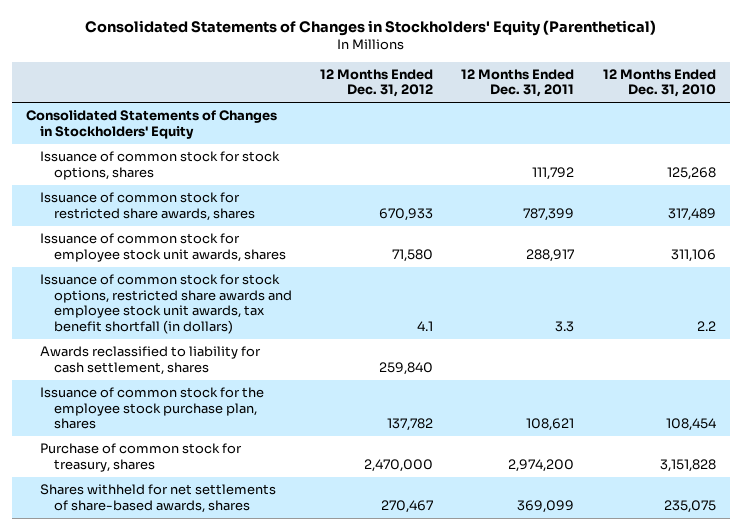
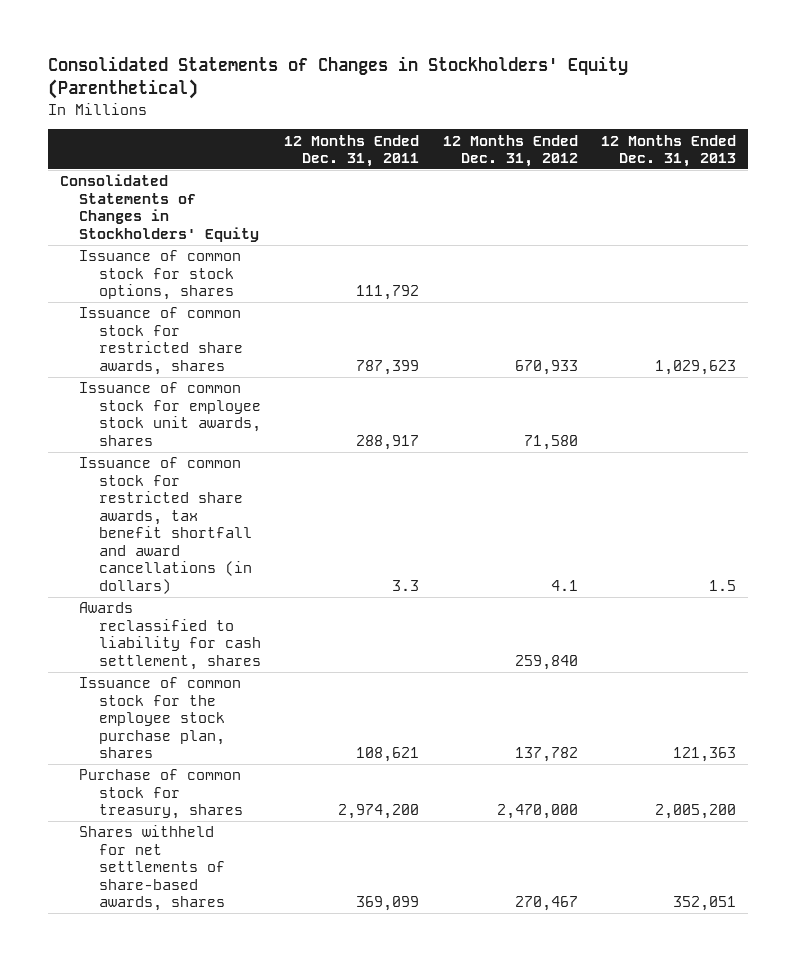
- | 12 Months Ended Dec. 31, 2012 | 12 Months Ended Dec. 31, 2011 | 12 Months Ended Dec. 31, 2010
+ | 12 Months Ended Dec. 31, 2011 | 12 Months Ended Dec. 31, 2012 | 12 Months Ended Dec. 31, 2013
- Issuance of common stock for stock options, restricted share awards and employee stock unit awards, tax benefit shortfall (in dollars) | 4.1 | 3.3 | 2.2
+ Issuance of common stock for restricted share awards, tax benefit shortfall and award cancellations (in dollars) | 3.3 | 4.1 | 1.5

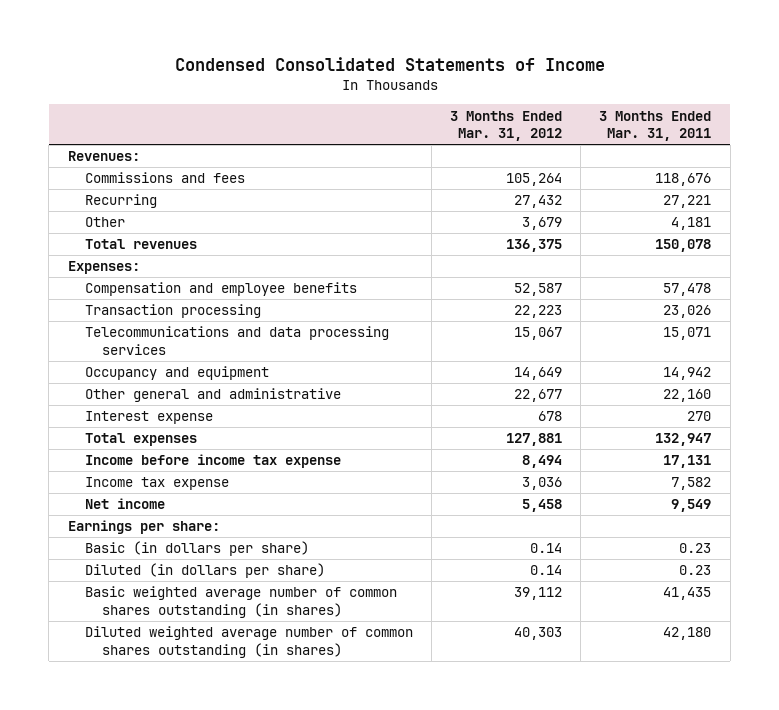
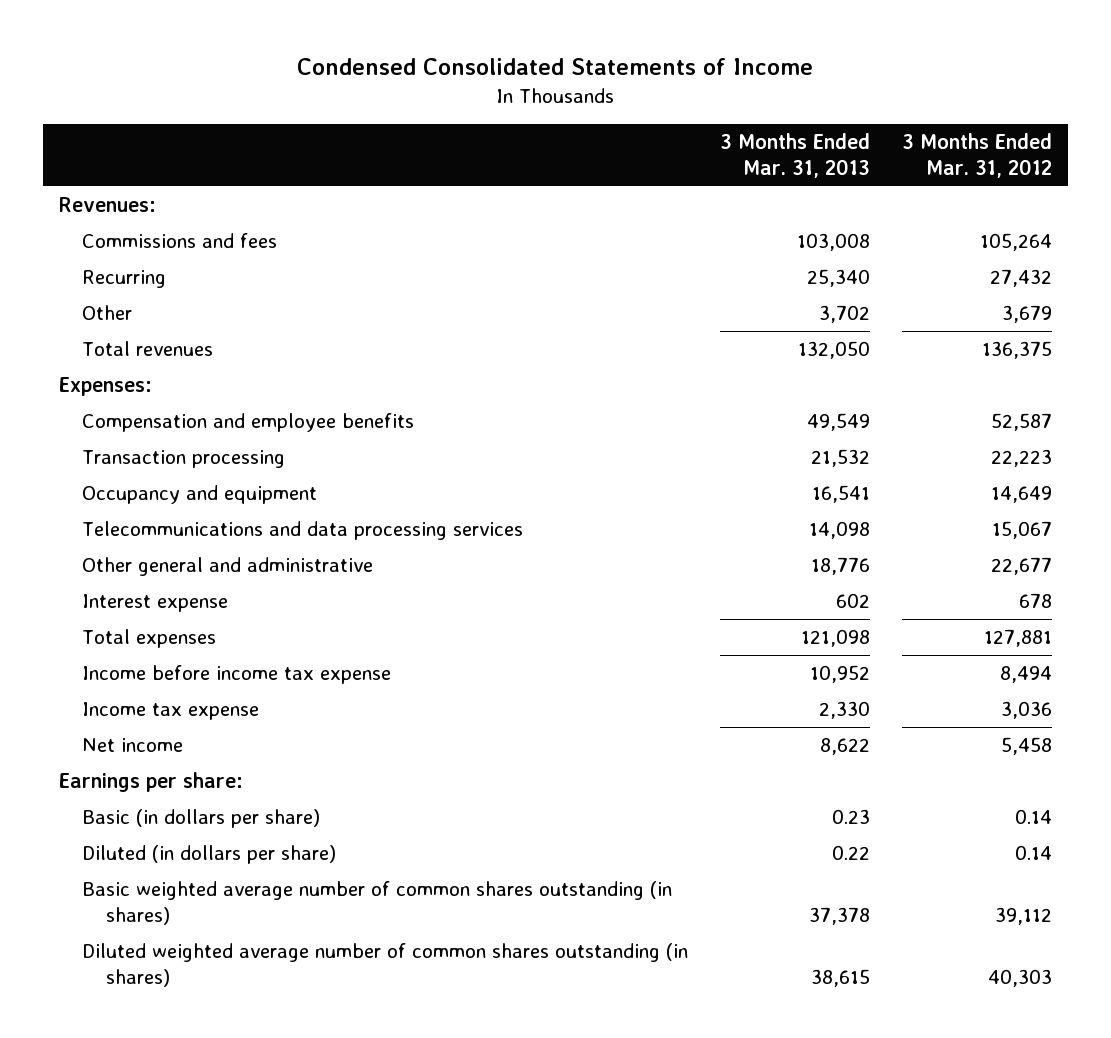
- | 3 Months Ended Mar. 31, 2012 | 3 Months Ended Mar. 31, 2011
+ | 3 Months Ended Mar. 31, 2013 | 3 Months Ended Mar. 31, 2012
moved down: Telecommunications and data processing services | 14,098 | 15,067

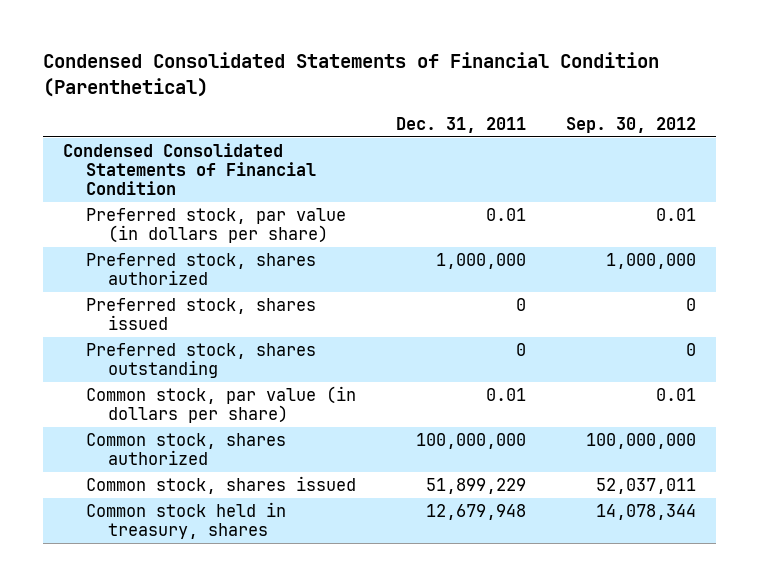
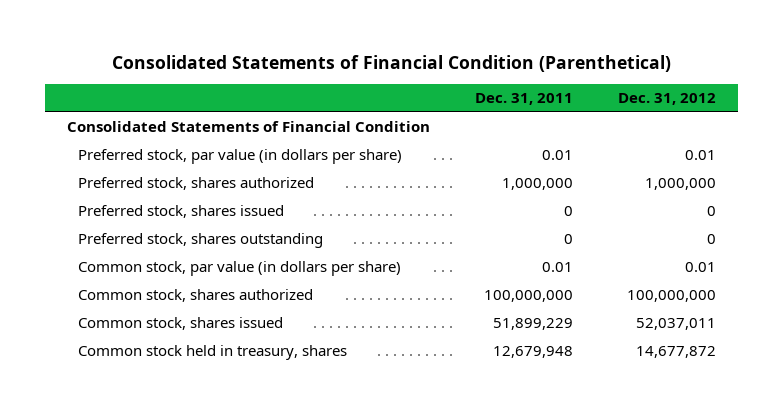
- Condensed Consolidated Statements of Financial Condition (Parenthetical)
+ Consolidated Statements of Financial Condition (Parenthetical)
- | Dec. 31, 2011 | Sep. 30, 2012
+ | Dec. 31, 2011 | Dec. 31, 2012
- Condensed Consolidated Statements of Financial Condition
+ Consolidated Statements of Financial Condition

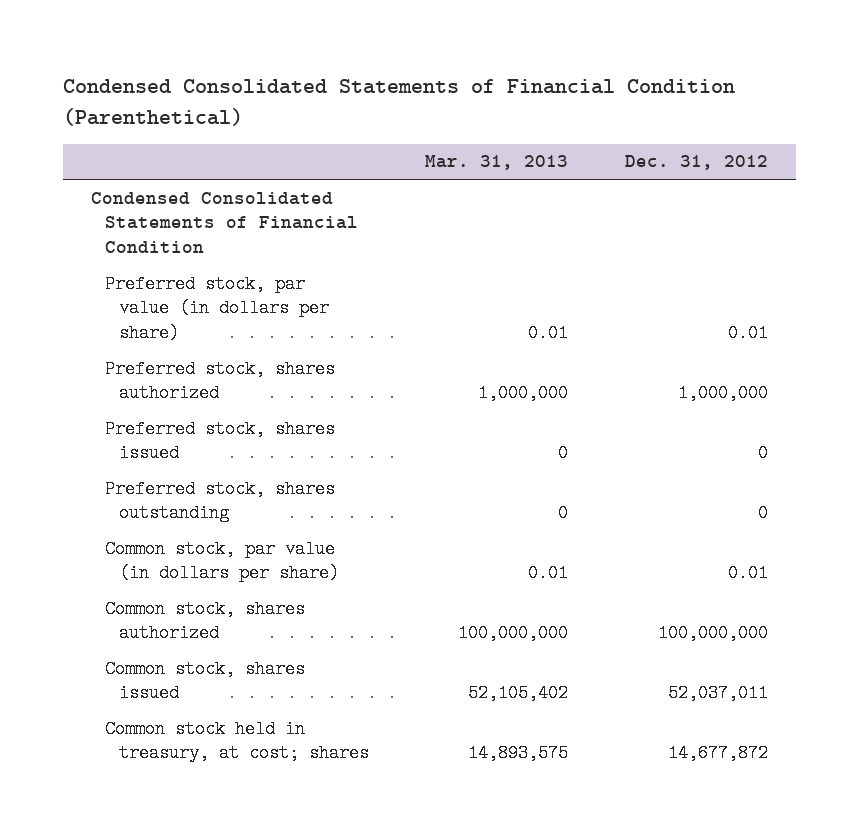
- Consolidated Statements of Financial Condition (Parenthetical)
+ Condensed Consolidated Statements of Financial Condition (Parenthetical)
- | Dec. 31, 2011 | Dec. 31, 2012
+ | Mar. 31, 2013 | Dec. 31, 2012
- Consolidated Statements of Financial Condition
+ Condensed Consolidated Statements of Financial Condition
- Common stock held in treasury, shares | 12,679,948 | 14,677,872
+ Common stock held in treasury, at cost; shares | 14,893,575 | 14,677,872

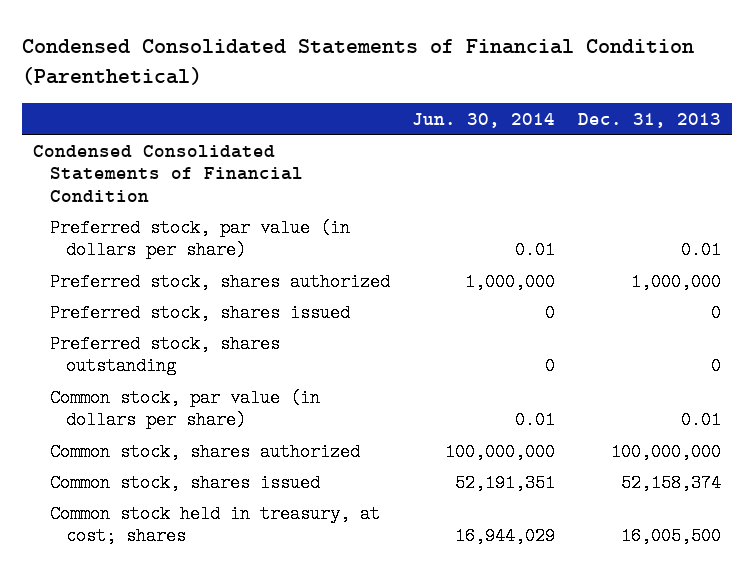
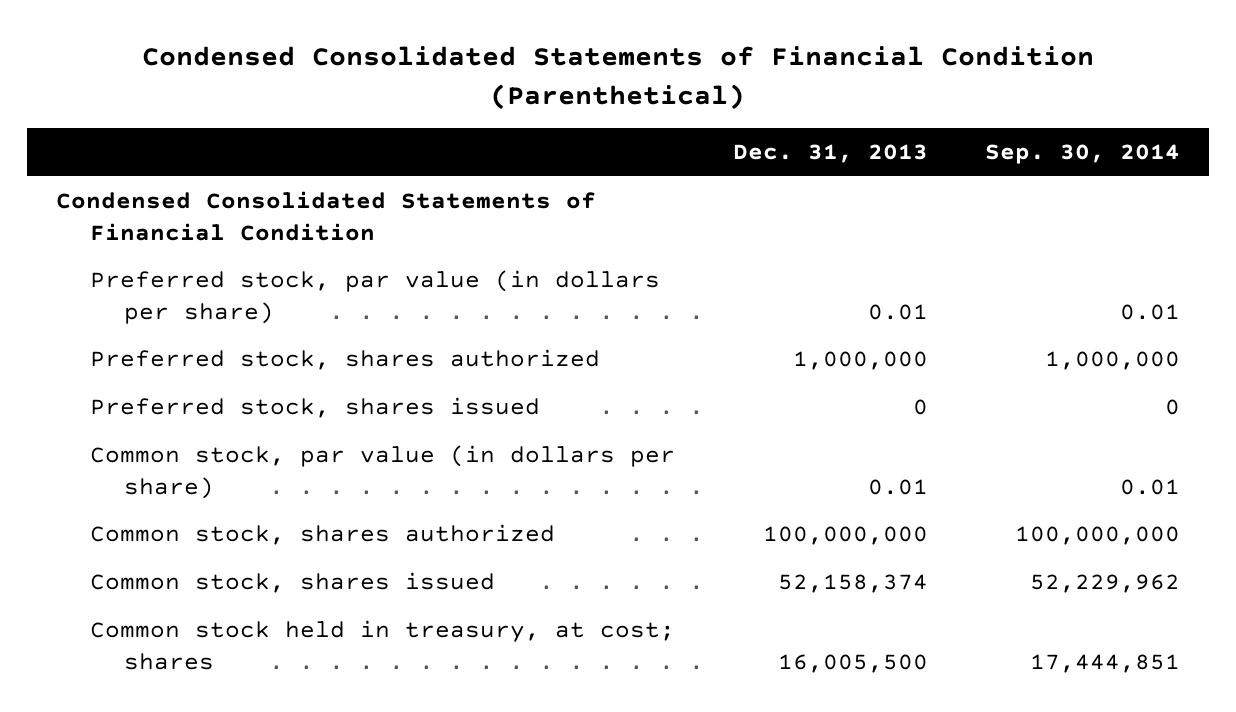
- | Jun. 30, 2014 | Dec. 31, 2013
+ | Dec. 31, 2013 | Sep. 30, 2014
- Preferred stock, shares outstanding | 0 | 0

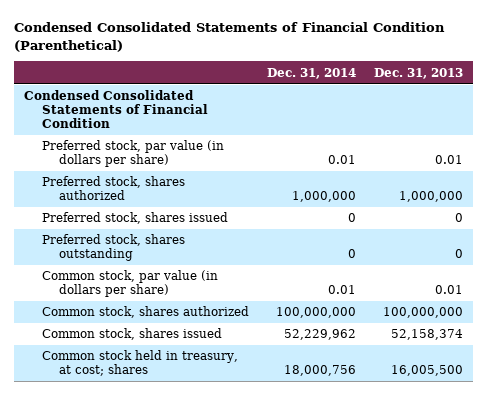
- | Dec. 31, 2013 | Sep. 30, 2014
+ | Dec. 31, 2014 | Dec. 31, 2013
+ Preferred stock, shares outstanding | 0 | 0

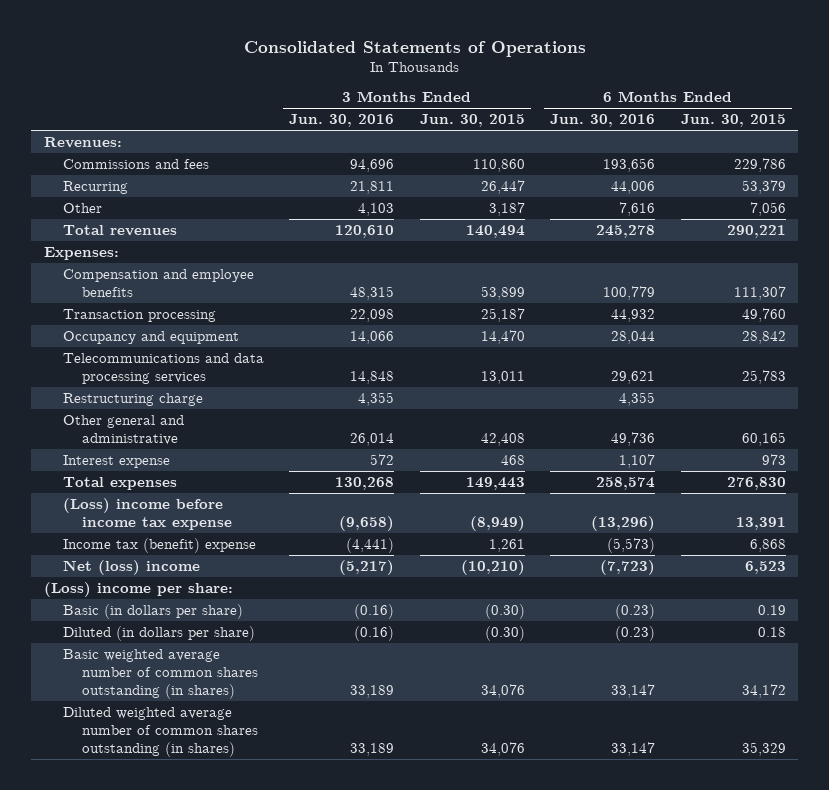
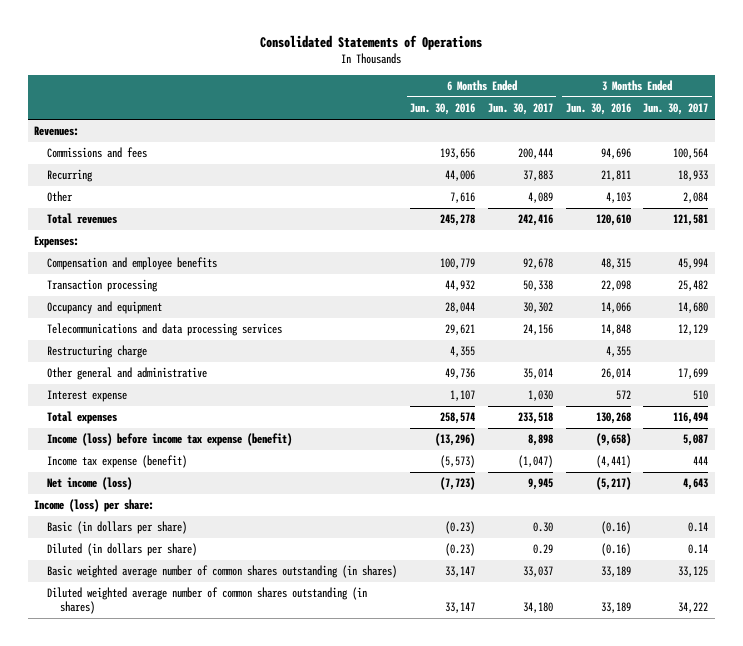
- | 3 Months Ended Jun. 30, 2016 | 3 Months Ended Jun. 30, 2015 | 6 Months Ended Jun. 30, 2016 | 6 Months Ended Jun. 30, 2015
+ | 6 Months Ended Jun. 30, 2016 | 6 Months Ended Jun. 30, 2017 | 3 Months Ended Jun. 30, 2016 | 3 Months Ended Jun. 30, 2017
- (Loss) income before income tax expense | (9,658) | (8,949) | (13,296) | 13,391
- Income tax (benefit) expense | (4,441) | 1,261 | (5,573) | 6,868
- Net (loss) income | (5,217) | (10,210) | (7,723) | 6,523
- (Loss) income per share:
+ Income (loss) before income tax expense (benefit) | (13,296) | 8,898 | (9,658) | 5,087
+ Income tax expense (benefit) | (5,573) | (1,047) | (4,441) | 444
+ Net income (loss) | (7,723) | 9,945 | (5,217) | 4,643
+ Income (loss) per share:

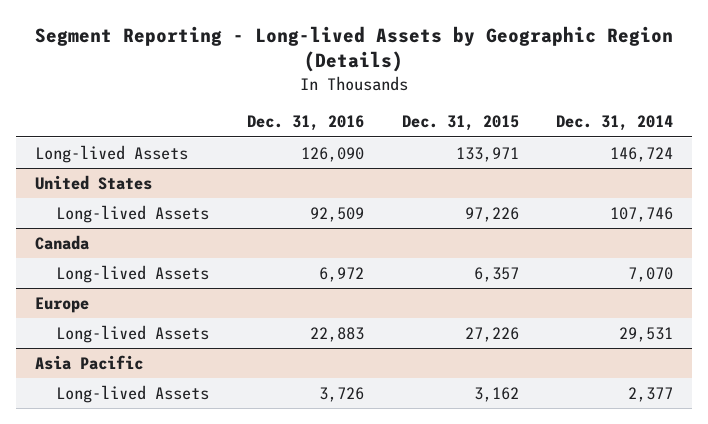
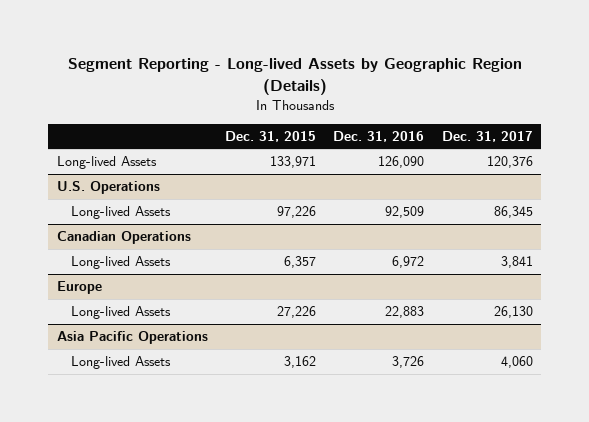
- | Dec. 31, 2016 | Dec. 31, 2015 | Dec. 31, 2014
+ | Dec. 31, 2015 | Dec. 31, 2016 | Dec. 31, 2017
- United States
+ U.S. Operations
- Canada
+ Canadian Operations
- Asia Pacific
+ Asia Pacific Operations

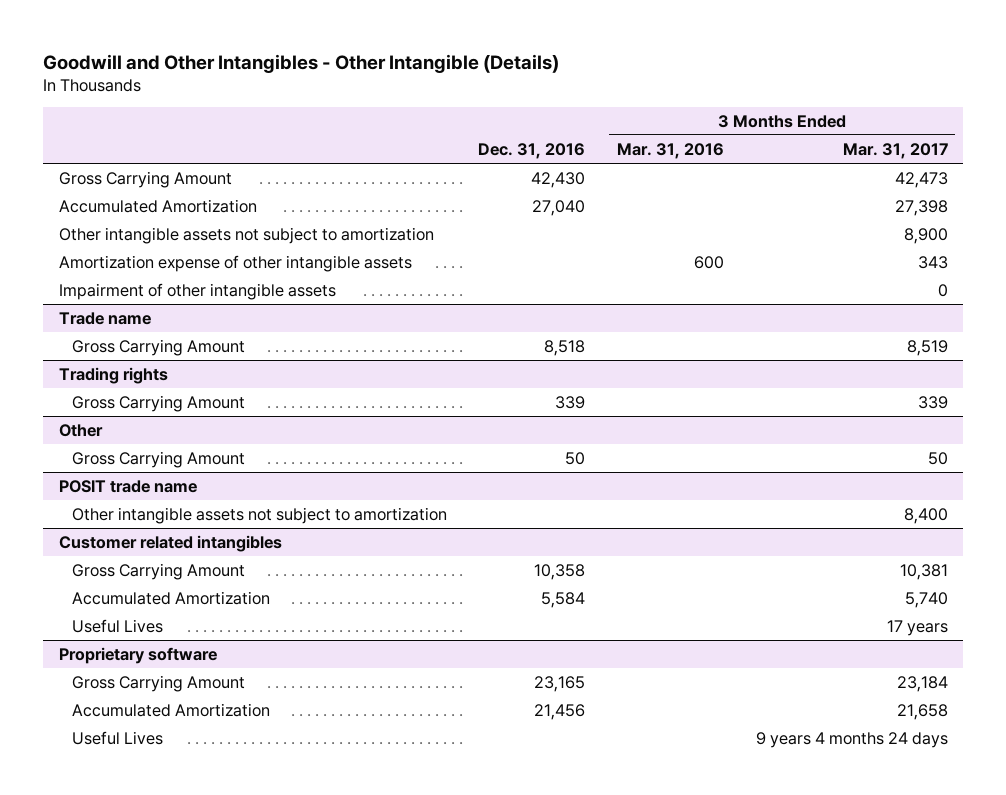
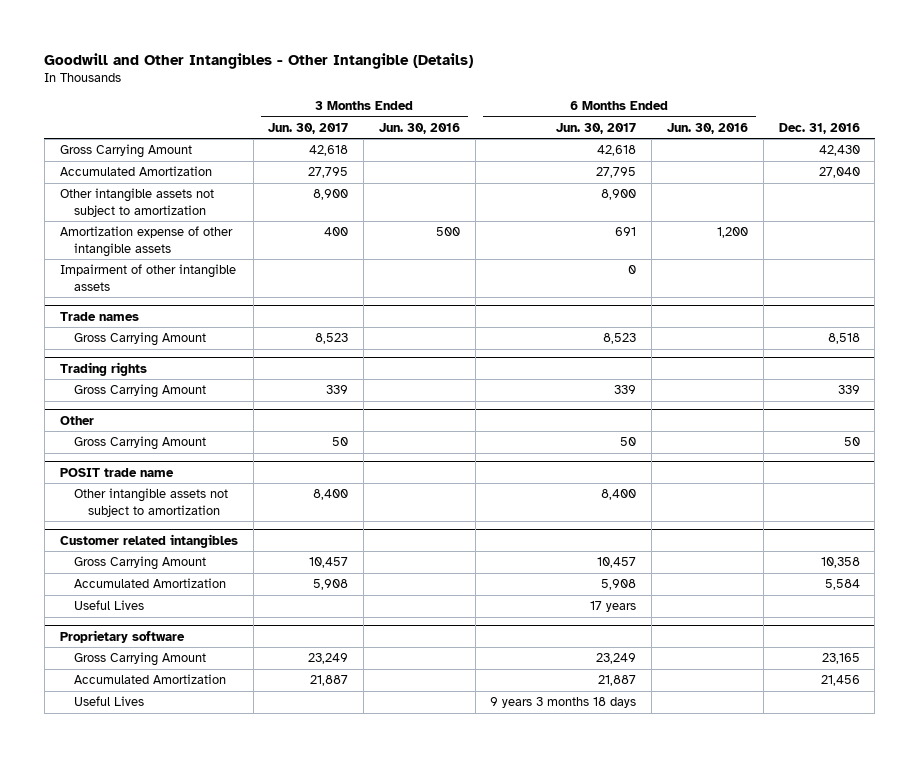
- | Dec. 31, 2016 | 3 Months Ended Mar. 31, 2016 | 3 Months Ended Mar. 31, 2017
+ | 3 Months Ended Jun. 30, 2017 | 3 Months Ended Jun. 30, 2016 | 6 Months Ended Jun. 30, 2017 | 6 Months Ended Jun. 30, 2016 | Dec. 31, 2016
- Trade name
+ Trade names

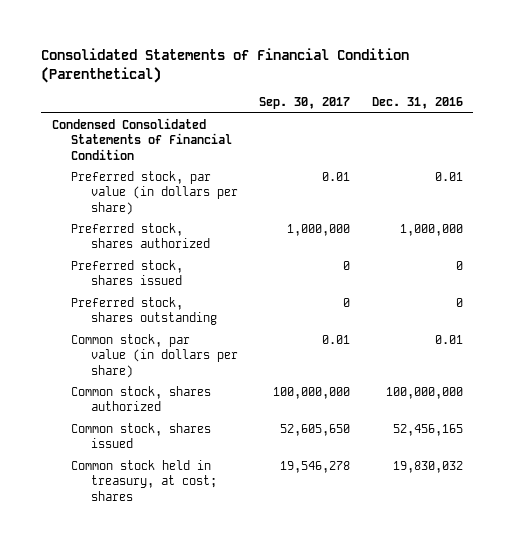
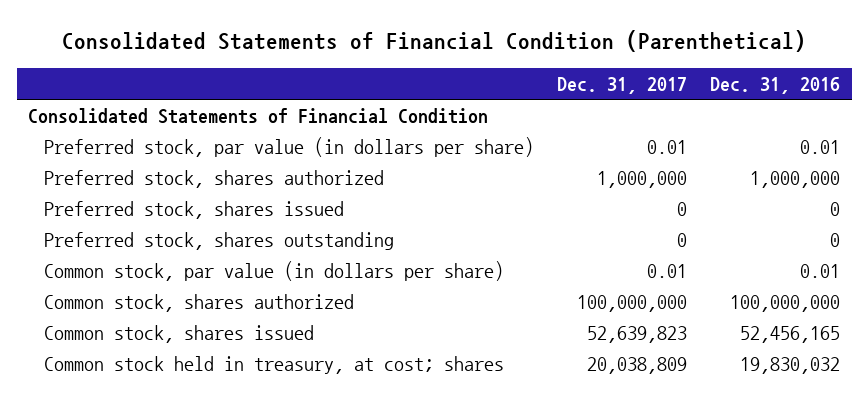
- | Sep. 30, 2017 | Dec. 31, 2016
+ | Dec. 31, 2017 | Dec. 31, 2016
- Condensed Consolidated Statements of Financial Condition
+ Consolidated Statements of Financial Condition

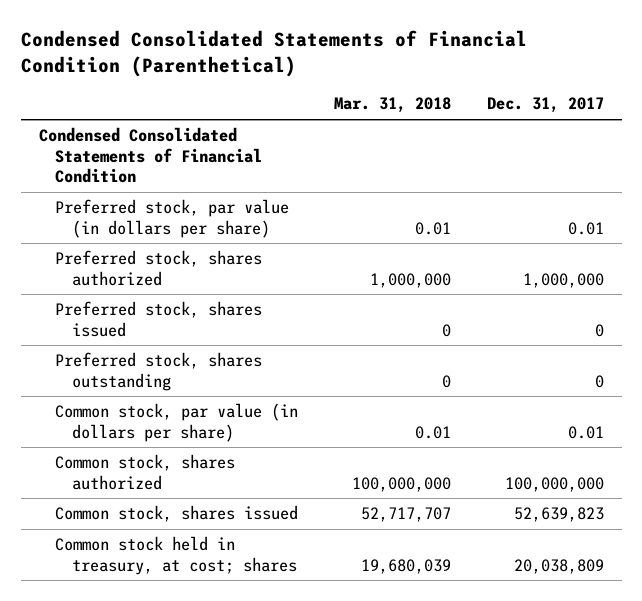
- Consolidated Statements of Financial Condition (Parenthetical)
+ Condensed Consolidated Statements of Financial Condition (Parenthetical)
- | Dec. 31, 2017 | Dec. 31, 2016
+ | Mar. 31, 2018 | Dec. 31, 2017
- Consolidated Statements of Financial Condition
+ Condensed Consolidated Statements of Financial Condition

